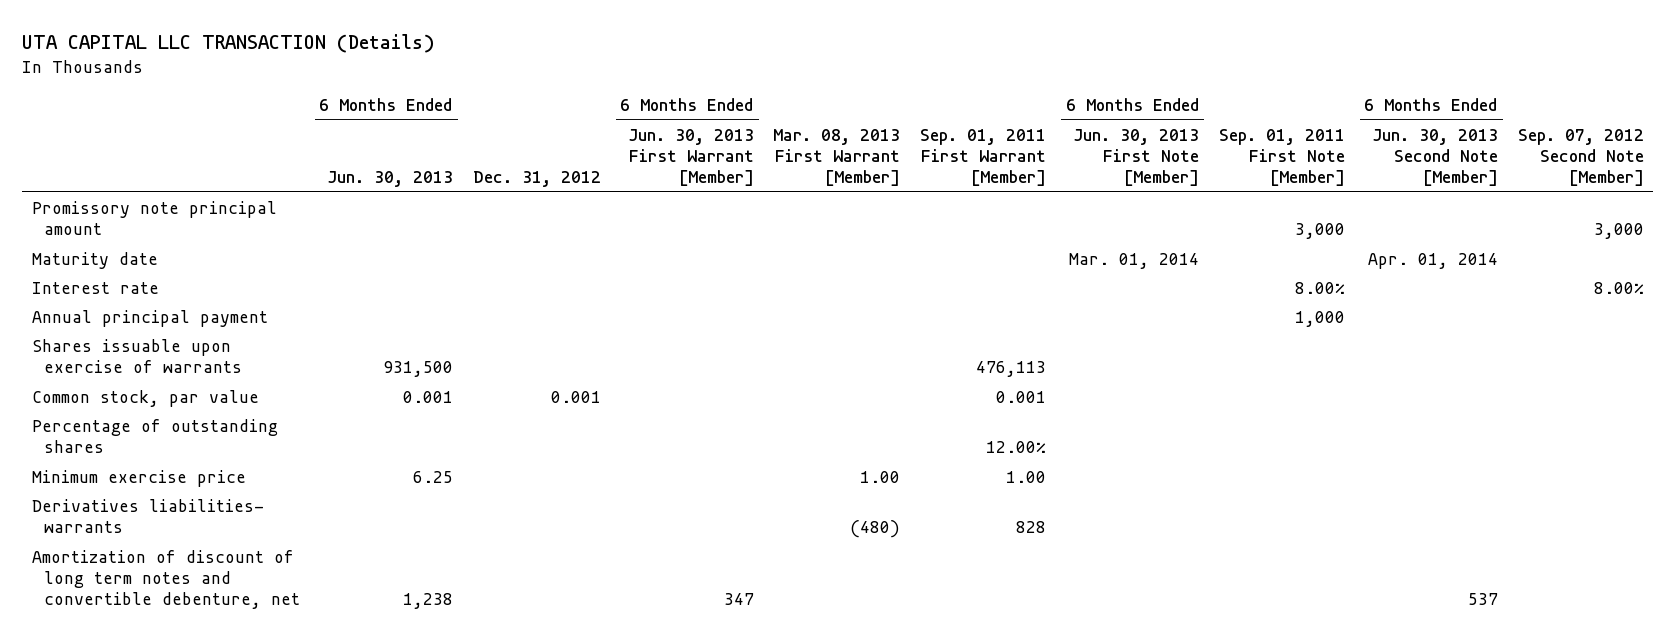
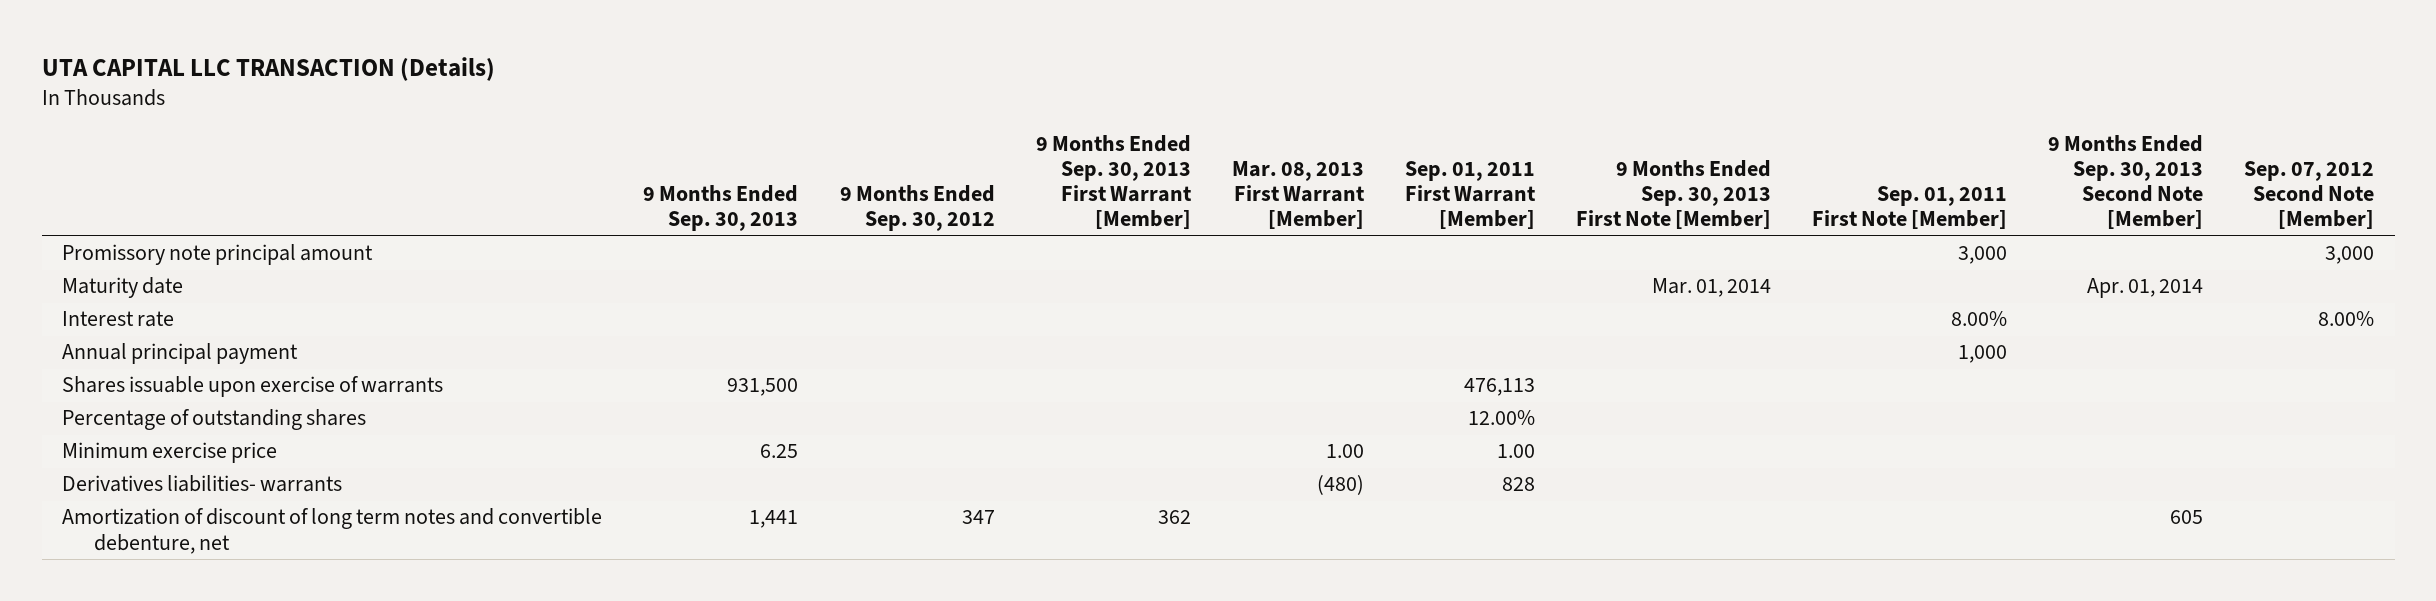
- | 6 Months Ended Jun. 30, 2013 | Dec. 31, 2012 | 6 Months Ended Jun. 30, 2013 First Warrant [Member] | Mar. 08, 2013 First Warrant [Member] | Sep. 01, 2011 First Warrant [Member] | 6 Months Ended Jun. 30, 2013 First Note [Member] | Sep. 01, 2011 First Note [Member] | 6 Months Ended Jun. 30, 2013 Second Note [Member] | Sep. 07, 2012 Second Note [Member]
+ | 9 Months Ended Sep. 30, 2013 | 9 Months Ended Sep. 30, 2012 | 9 Months Ended Sep. 30, 2013 First Warrant [Member] | Mar. 08, 2013 First Warrant [Member] | Sep. 01, 2011 First Warrant [Member] | 9 Months Ended Sep. 30, 2013 First Note [Member] | Sep. 01, 2011 First Note [Member] | 9 Months Ended Sep. 30, 2013 Second Note [Member] | Sep. 07, 2012 Second Note [Member]
- Common stock, par value | 0.001 | 0.001 | | | 0.001 | | | |

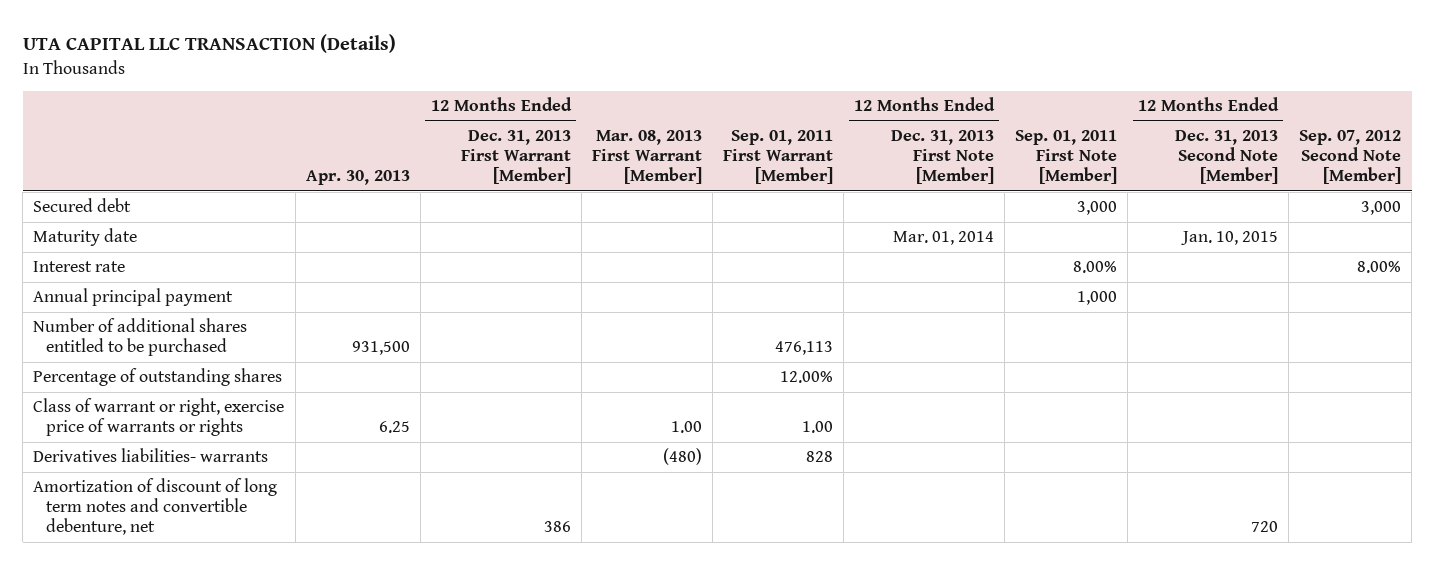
- | 9 Months Ended Sep. 30, 2013 | 9 Months Ended Sep. 30, 2012 | 9 Months Ended Sep. 30, 2013 First Warrant [Member] | Mar. 08, 2013 First Warrant [Member] | Sep. 01, 2011 First Warrant [Member] | 9 Months Ended Sep. 30, 2013 First Note [Member] | Sep. 01, 2011 First Note [Member] | 9 Months Ended Sep. 30, 2013 Second Note [Member] | Sep. 07, 2012 Second Note [Member]
+ | Apr. 30, 2013 | 12 Months Ended Dec. 31, 2013 First Warrant [Member] | Mar. 08, 2013 First Warrant [Member] | Sep. 01, 2011 First Warrant [Member] | 12 Months Ended Dec. 31, 2013 First Note [Member] | Sep. 01, 2011 First Note [Member] | 12 Months Ended Dec. 31, 2013 Second Note [Member] | Sep. 07, 2012 Second Note [Member]
- Promissory note principal amount | | | | | | | 3,000 | | 3,000
+ Secured debt | | | | | | 3,000 | | 3,000
- Shares issuable upon exercise of warrants | 931,500 | | | | 476,113 | | | |
+ Number of additional shares entitled to be purchased | 931,500 | | | 476,113 | | | |
- Minimum exercise price | 6.25 | | | 1.00 | 1.00 | | | |
+ Class of warrant or right, exercise price of warrants or rights | 6.25 | | 1.00 | 1.00 | | | |

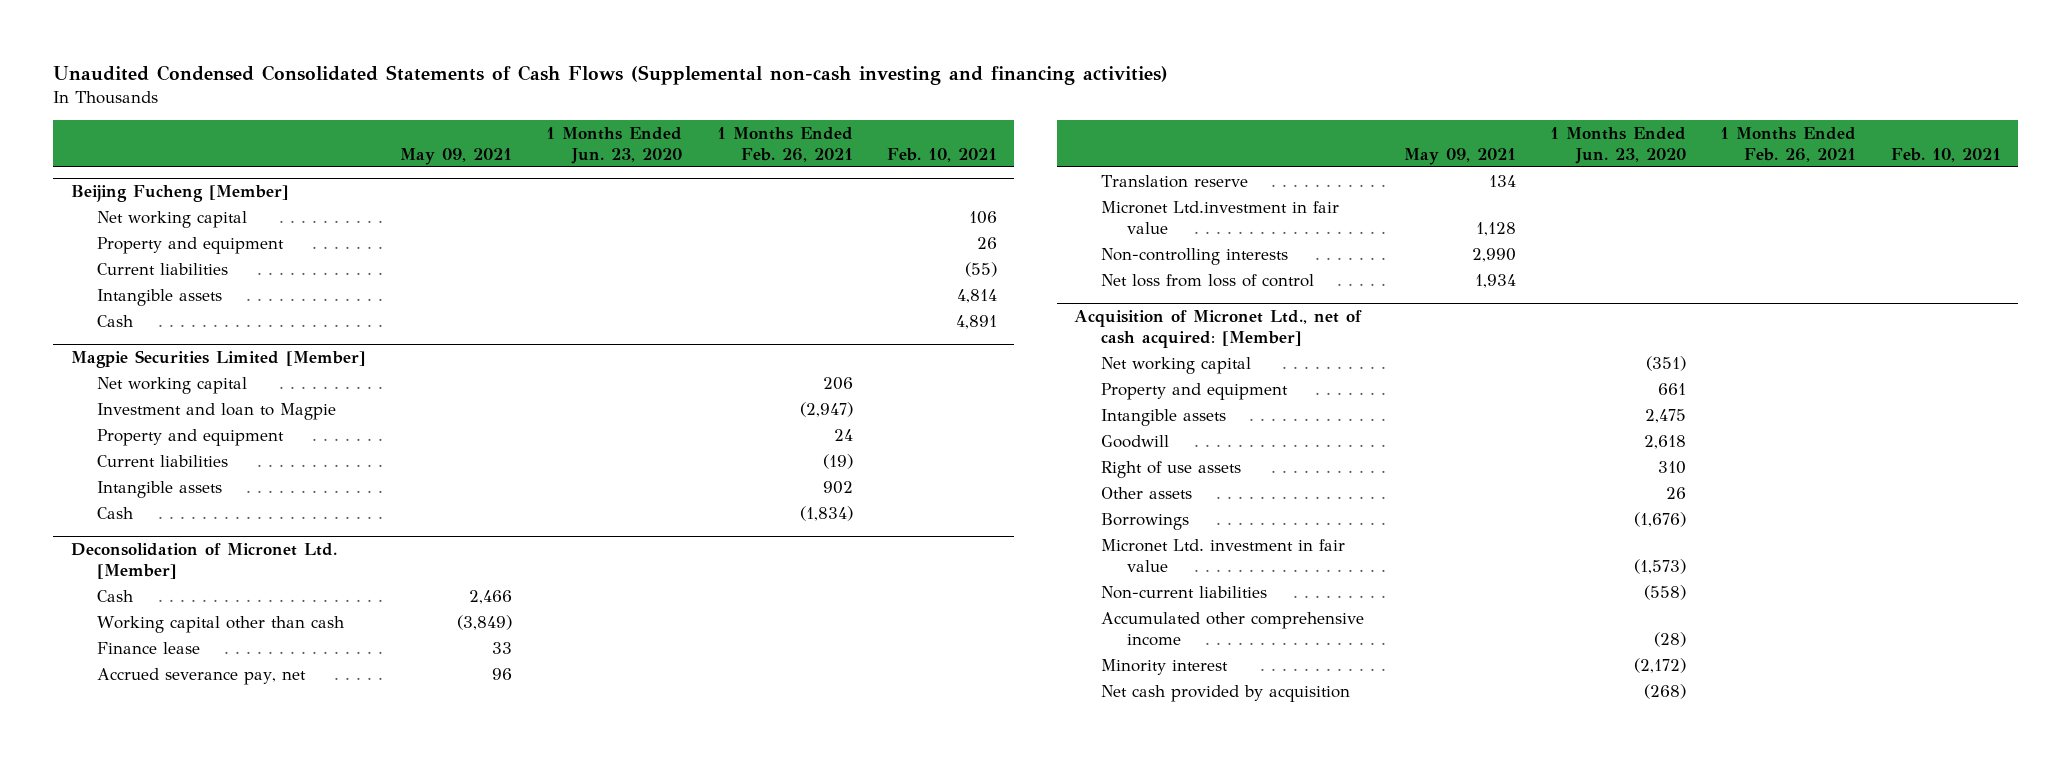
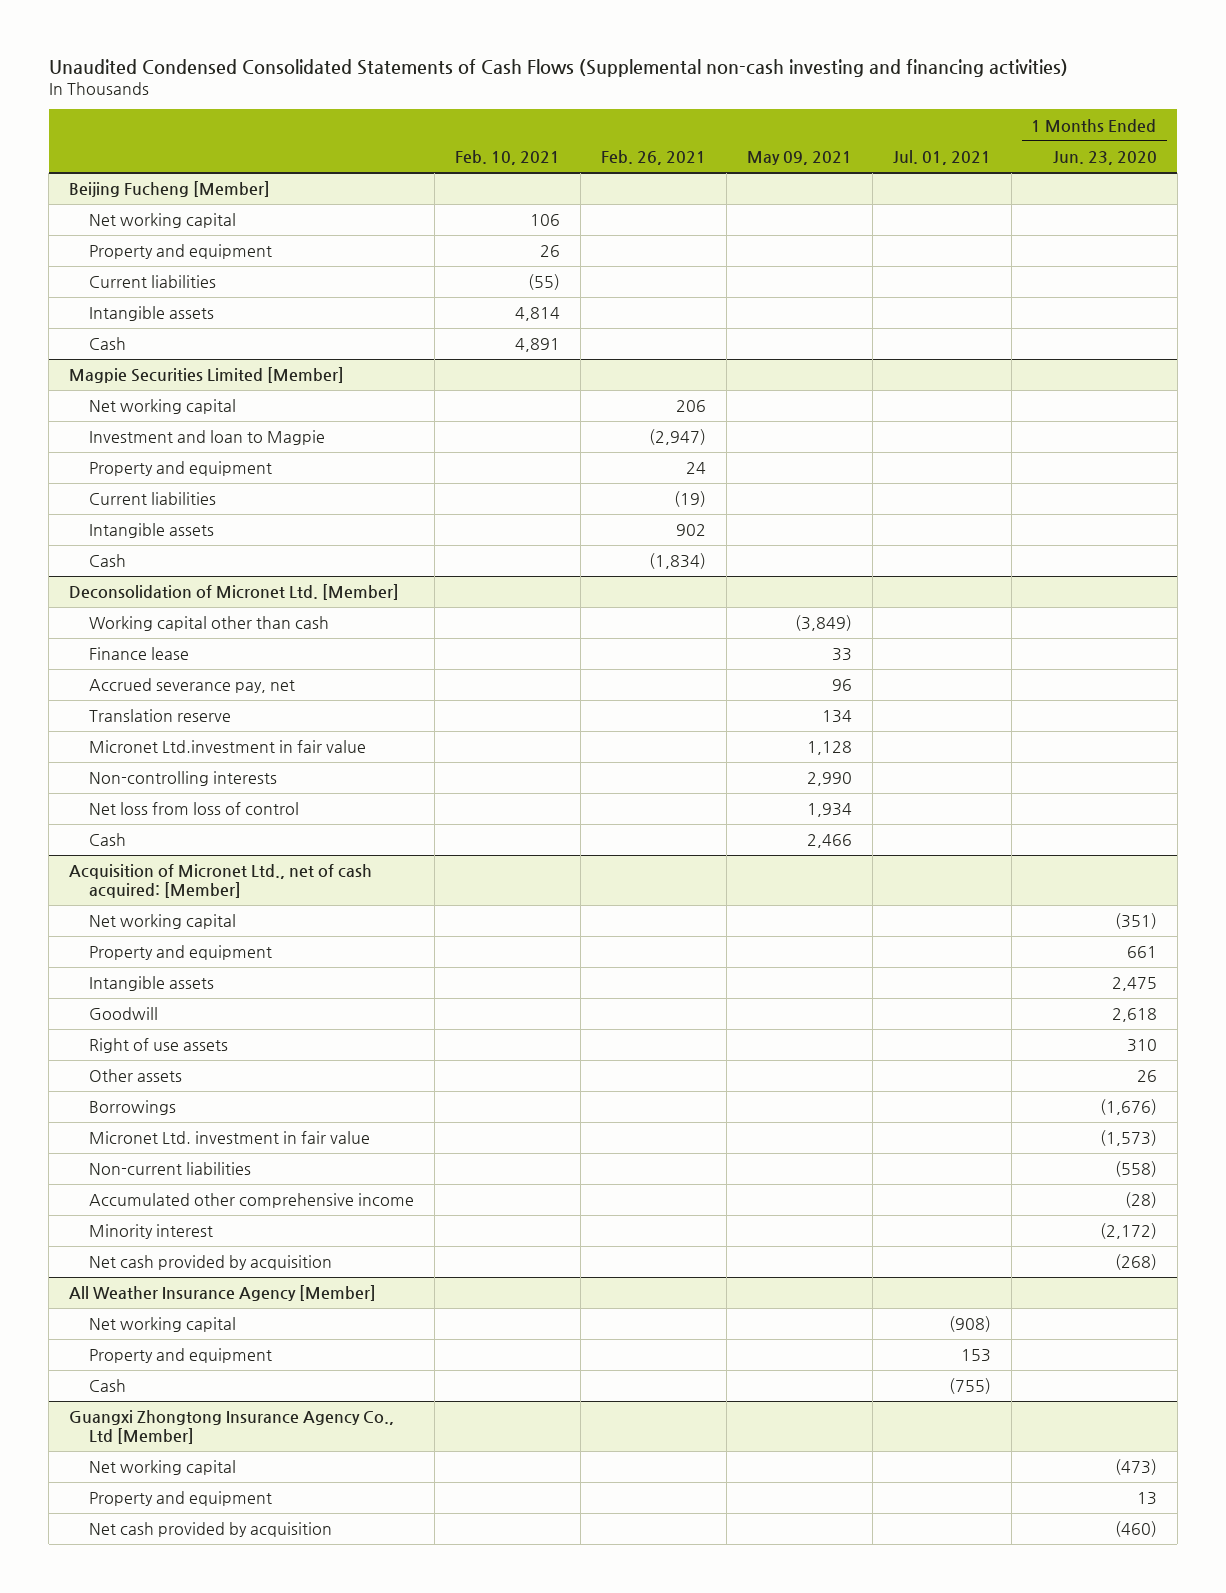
- | May 09, 2021 | 1 Months Ended Jun. 23, 2020 | 1 Months Ended Feb. 26, 2021 | Feb. 10, 2021
+ | Feb. 10, 2021 | Feb. 26, 2021 | May 09, 2021 | Jul. 01, 2021 | 1 Months Ended Jun. 23, 2020
@ Deconsolidation of Micronet Ltd. [Member]
moved down: Cash | | | 2,466 | |
+ All Weather Insurance Agency [Member]
+ Net working capital | | | | (908) |
+ Property and equipment | | | | 153 |
+ Cash | | | | (755) |
+ Guangxi Zhongtong Insurance Agency Co., Ltd [Member]
+ Net working capital | | | | | (473)
+ Property and equipment | | | | | 13
+ Net cash provided by acquisition | | | | | (460)

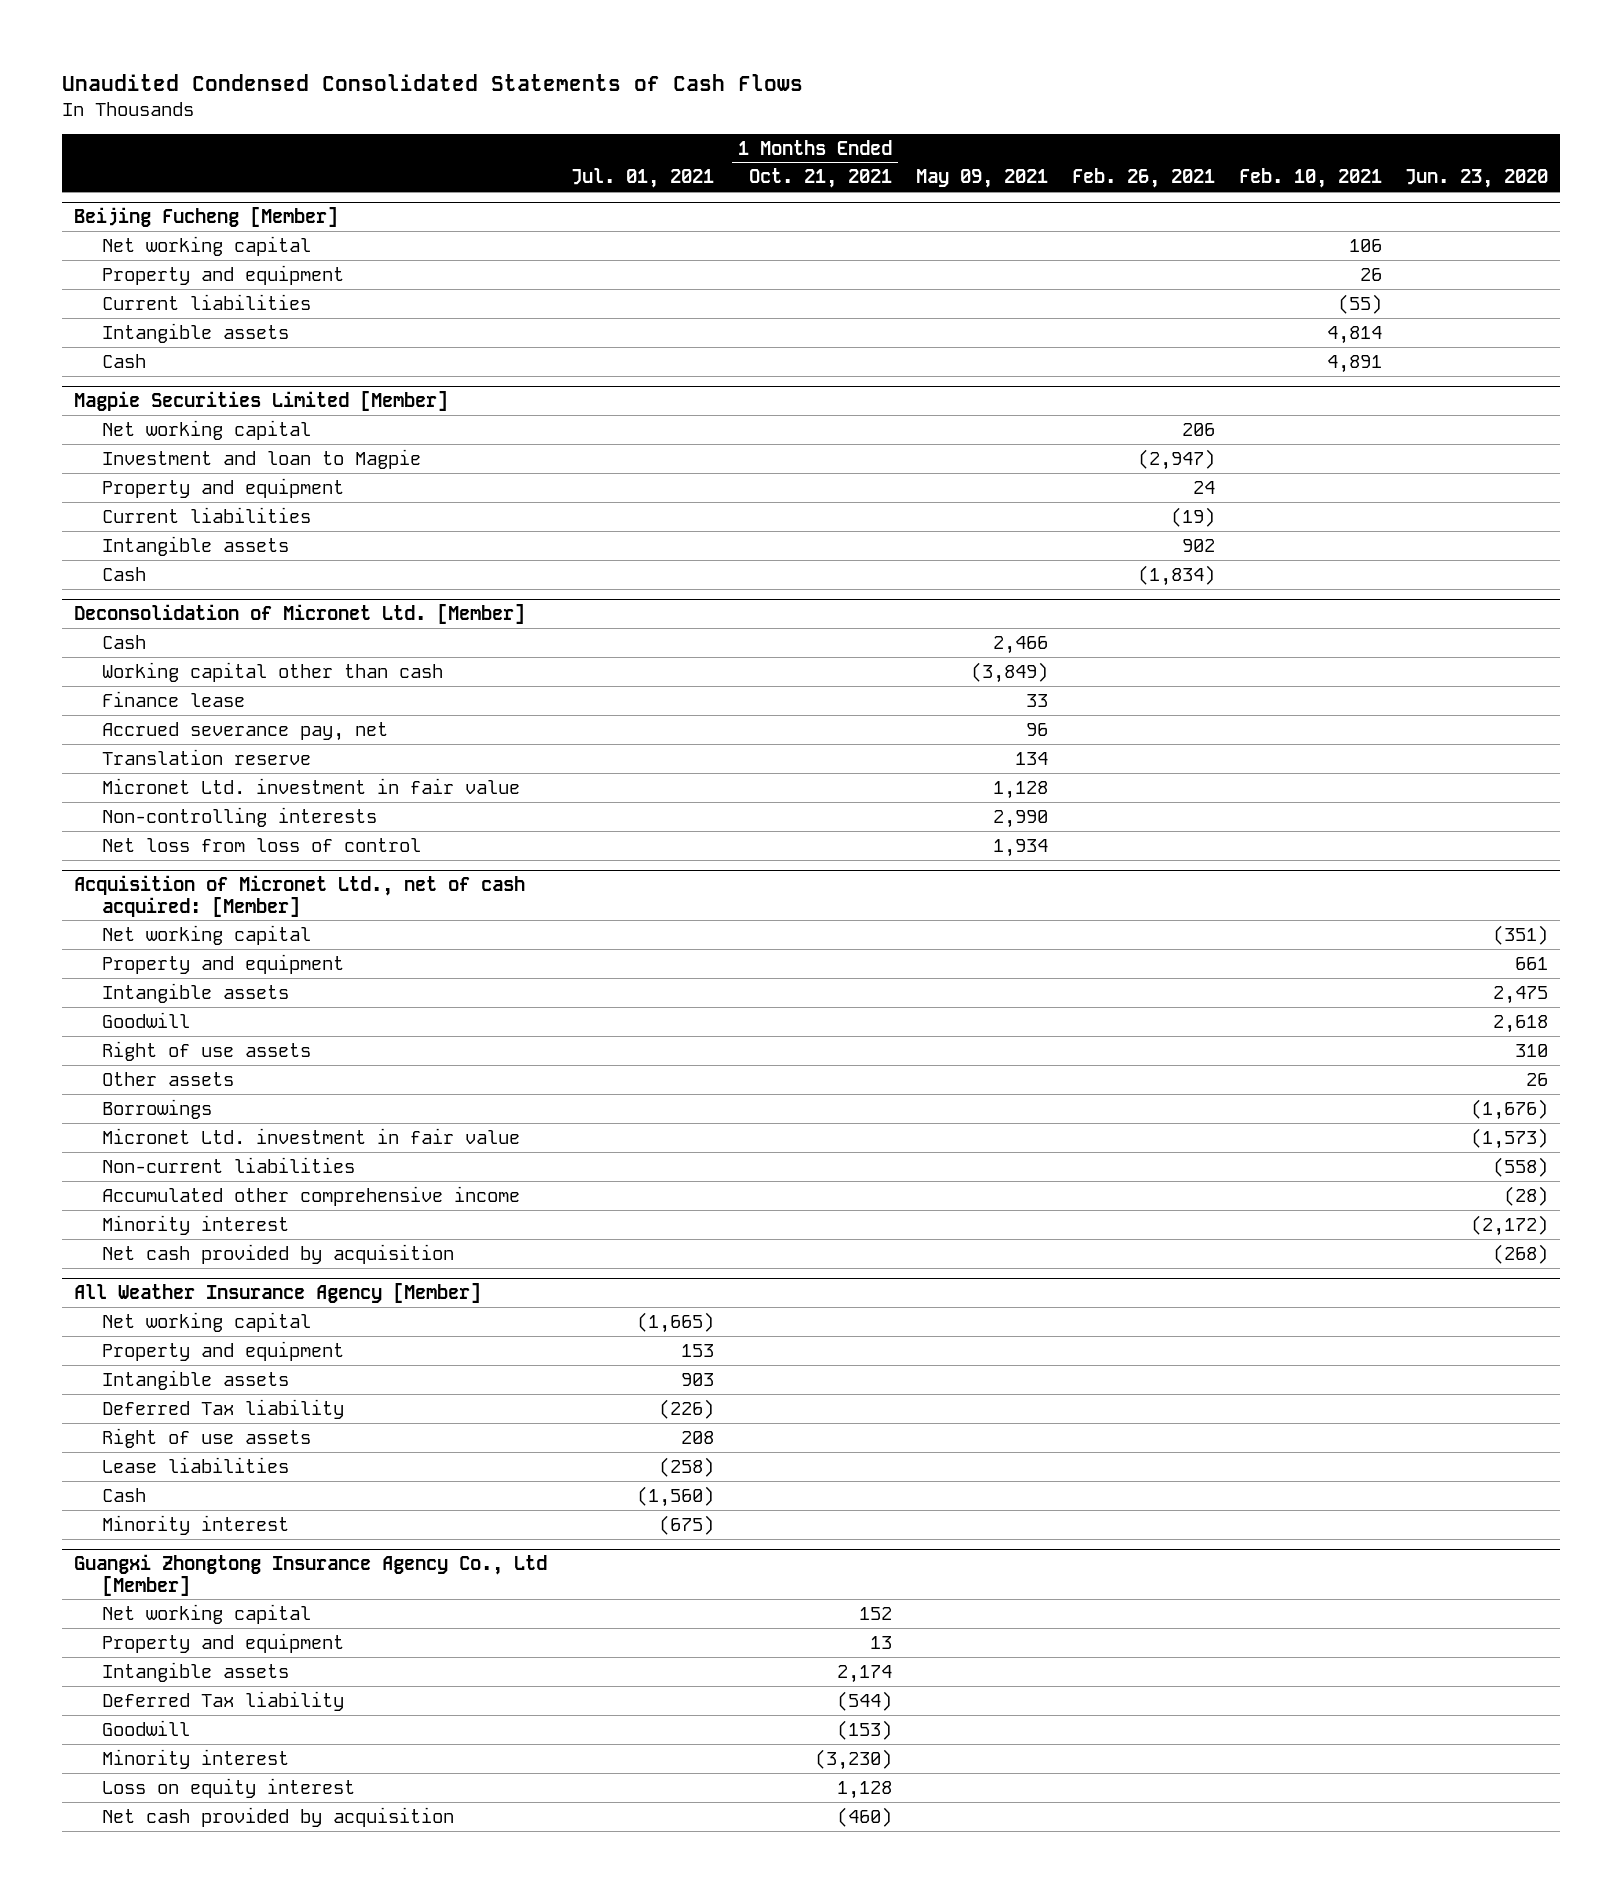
- Unaudited Condensed Consolidated Statements of Cash Flows (Supplemental non-cash investing and financing activities)
+ Unaudited Condensed Consolidated Statements of Cash Flows
- | Feb. 10, 2021 | Feb. 26, 2021 | May 09, 2021 | Jul. 01, 2021 | 1 Months Ended Jun. 23, 2020
+ | Jul. 01, 2021 | 1 Months Ended Oct. 21, 2021 | May 09, 2021 | Feb. 26, 2021 | Feb. 10, 2021 | Jun. 23, 2020
@ Deconsolidation of Micronet Ltd. [Member]
moved up: Cash | | | 2,466 | | |
- Micronet Ltd.investment in fair value | | | 1,128 | |
+ Micronet Ltd. investment in fair value | | | 1,128 | | |
@ All Weather Insurance Agency [Member]
- Net working capital | | | | (908) |
+ Net working capital | (1,665) | | | | |
- Cash | | | | (755) |
+ Intangible assets | 903 | | | | |
+ Deferred Tax liability | (226) | | | | |
+ Right of use assets | 208 | | | | |
+ Lease liabilities | (258) | | | | |
+ Cash | (1,560) | | | | |
+ Minority interest | (675) | | | | |
@ Guangxi Zhongtong Insurance Agency Co., Ltd [Member]
+ Intangible assets | | 2,174 | | | |
+ Deferred Tax liability | | (544) | | | |
+ Goodwill | | (153) | | | |
+ Minority interest | | (3,230) | | | |
+ Loss on equity interest | | 1,128 | | | |

